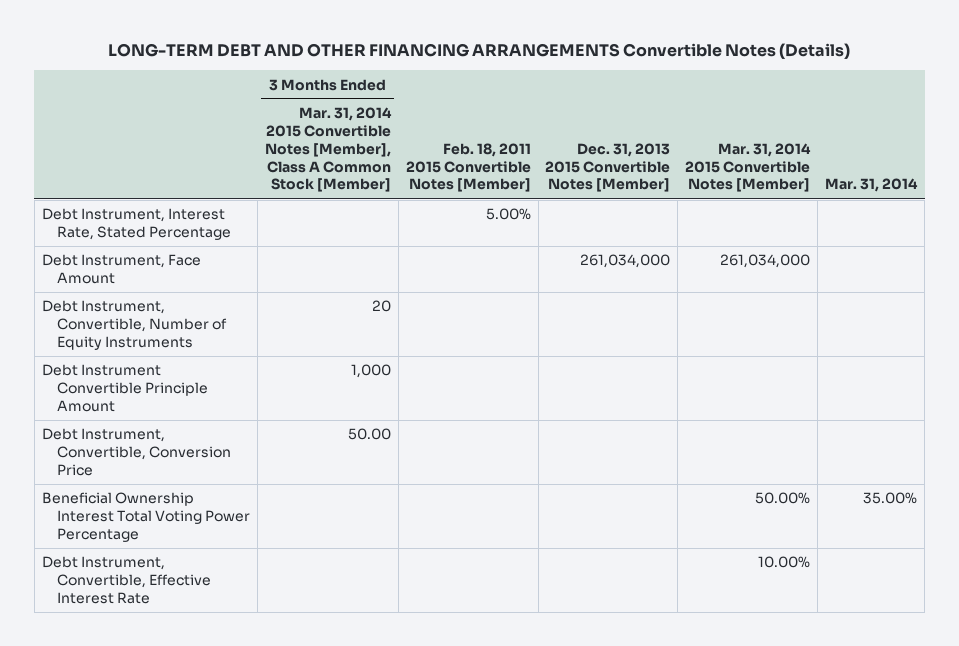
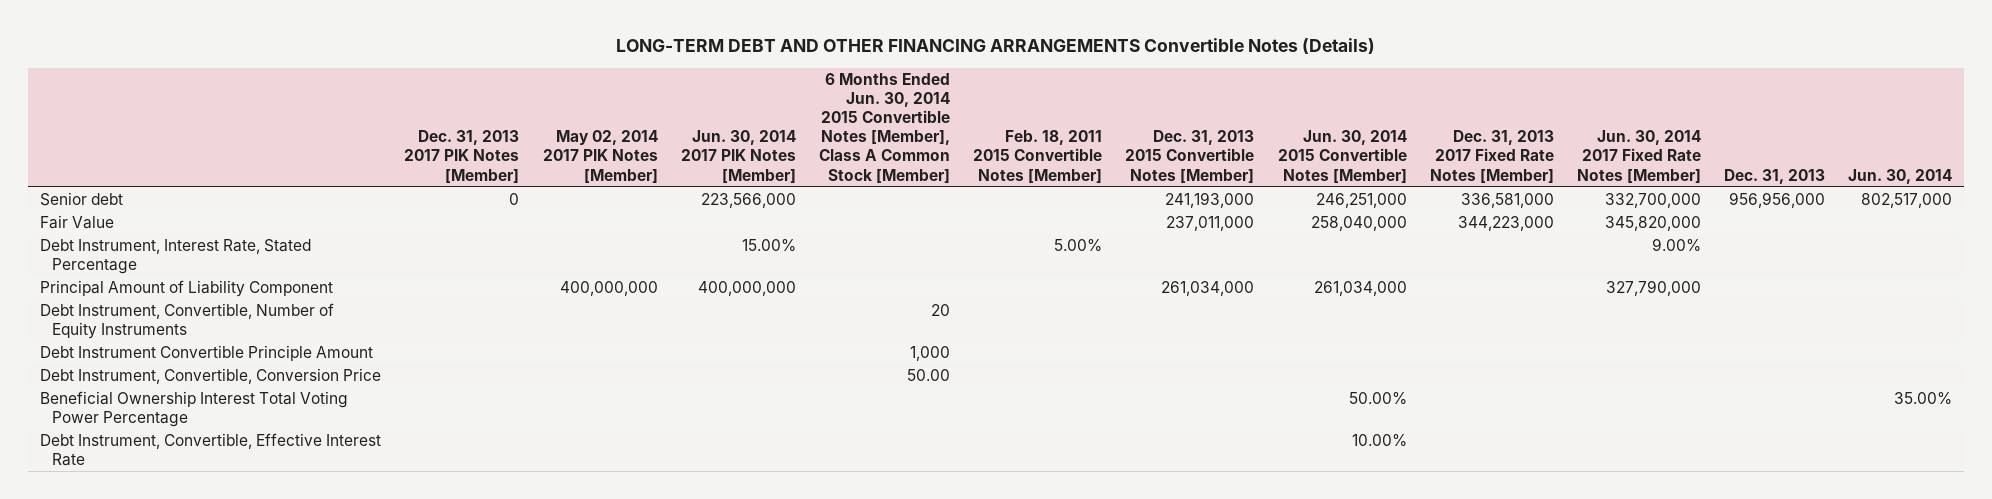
- | 3 Months Ended Mar. 31, 2014 2015 Convertible Notes [Member], Class A Common Stock [Member] | Feb. 18, 2011 2015 Convertible Notes [Member] | Dec. 31, 2013 2015 Convertible Notes [Member] | Mar. 31, 2014 2015 Convertible Notes [Member] | Mar. 31, 2014
+ | Dec. 31, 2013 2017 PIK Notes [Member] | May 02, 2014 2017 PIK Notes [Member] | Jun. 30, 2014 2017 PIK Notes [Member] | 6 Months Ended Jun. 30, 2014 2015 Convertible Notes [Member], Class A Common Stock [Member] | Feb. 18, 2011 2015 Convertible Notes [Member] | Dec. 31, 2013 2015 Convertible Notes [Member] | Jun. 30, 2014 2015 Convertible Notes [Member] | Dec. 31, 2013 2017 Fixed Rate Notes [Member] | Jun. 30, 2014 2017 Fixed Rate Notes [Member] | Dec. 31, 2013 | Jun. 30, 2014
+ Senior debt | 0 | | 223,566,000 | | | 241,193,000 | 246,251,000 | 336,581,000 | 332,700,000 | 956,956,000 | 802,517,000
+ Fair Value | | | | | | 237,011,000 | 258,040,000 | 344,223,000 | 345,820,000 | |
- Debt Instrument, Face Amount | | | 261,034,000 | 261,034,000 |
+ Principal Amount of Liability Component | | 400,000,000 | 400,000,000 | | | 261,034,000 | 261,034,000 | | 327,790,000 | |

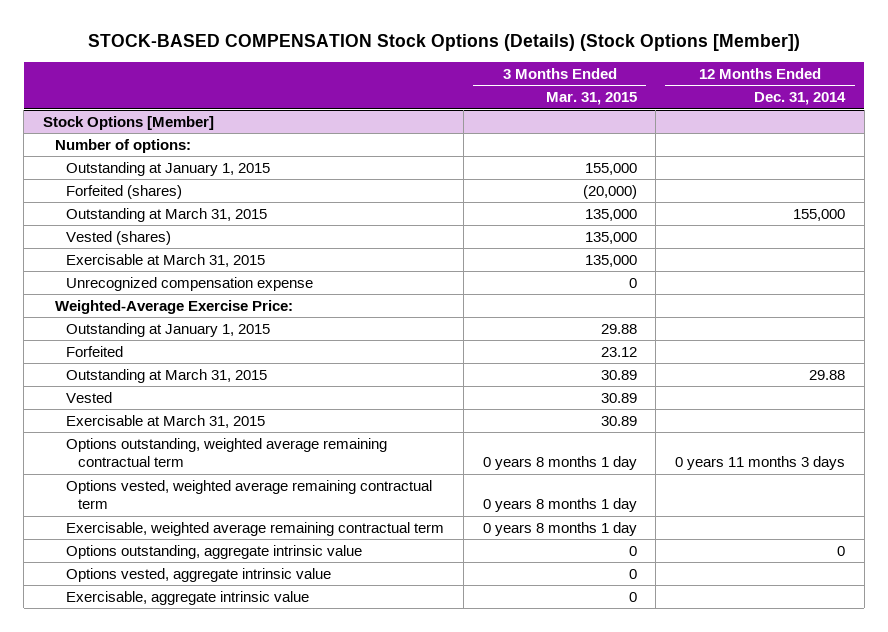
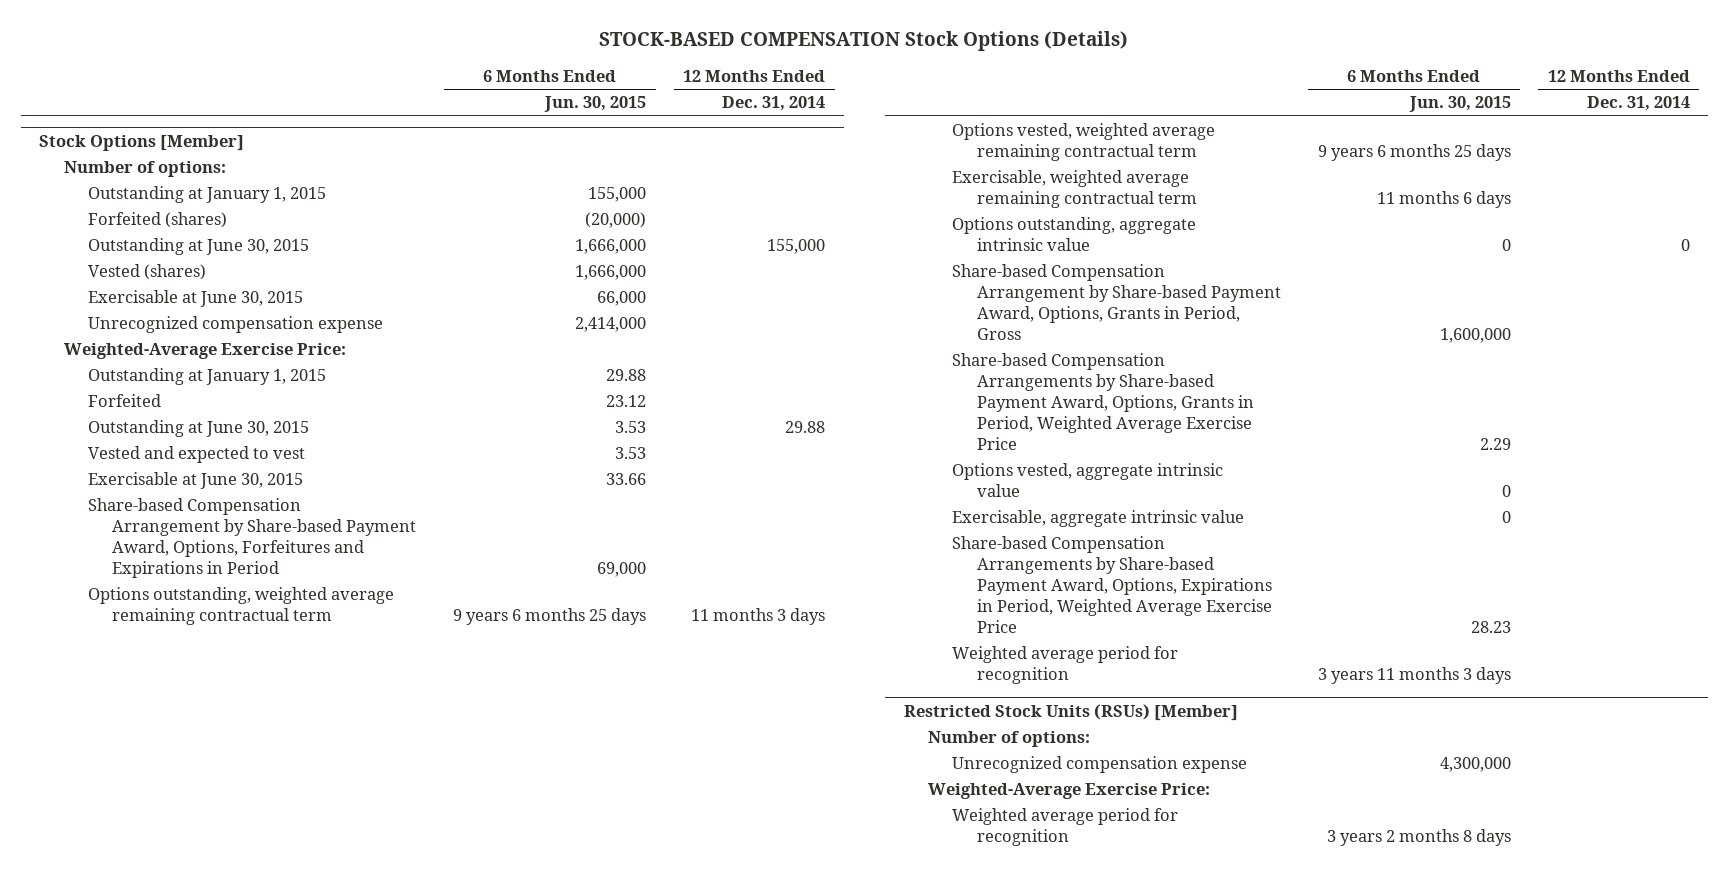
- STOCK-BASED COMPENSATION Stock Options (Details) (Stock Options [Member])
+ STOCK-BASED COMPENSATION Stock Options (Details)
- | 3 Months Ended Mar. 31, 2015 | 12 Months Ended Dec. 31, 2014
+ | 6 Months Ended Jun. 30, 2015 | 12 Months Ended Dec. 31, 2014
@ Stock Options [Member]
- Outstanding at March 31, 2015 | 135,000 | 155,000
+ Outstanding at June 30, 2015 | 1,666,000 | 155,000
- Exercisable at March 31, 2015 | 135,000 |
+ Exercisable at June 30, 2015 | 66,000 |
- Outstanding at March 31, 2015 | 30.89 | 29.88
- Vested | 30.89 |
- Exercisable at March 31, 2015 | 30.89 |
- Options outstanding, weighted average remaining contractual term | 0 years 8 months 1 day | 0 years 11 months 3 days
+ Outstanding at June 30, 2015 | 3.53 | 29.88
+ Vested and expected to vest | 3.53 |
+ Exercisable at June 30, 2015 | 33.66 |
+ Share-based Compensation Arrangement by Share-based Payment Award, Options, Forfeitures and Expirations in Period | 69,000 |
+ Options outstanding, weighted average remaining contractual term | 9 years 6 months 25 days | 11 months 3 days
+ Share-based Compensation Arrangement by Share-based Payment Award, Options, Grants in Period, Gross | 1,600,000 |
+ Share-based Compensation Arrangements by Share-based Payment Award, Options, Grants in Period, Weighted Average Exercise Price | 2.29 |
+ Share-based Compensation Arrangements by Share-based Payment Award, Options, Expirations in Period, Weighted Average Exercise Price | 28.23 |
+ Weighted average period for recognition | 3 years 11 months 3 days |
+ Restricted Stock Units (RSUs) [Member]
+ Number of options:
+ Unrecognized compensation expense | 4,300,000 |
+ Weighted-Average Exercise Price:
+ Weighted average period for recognition | 3 years 2 months 8 days |

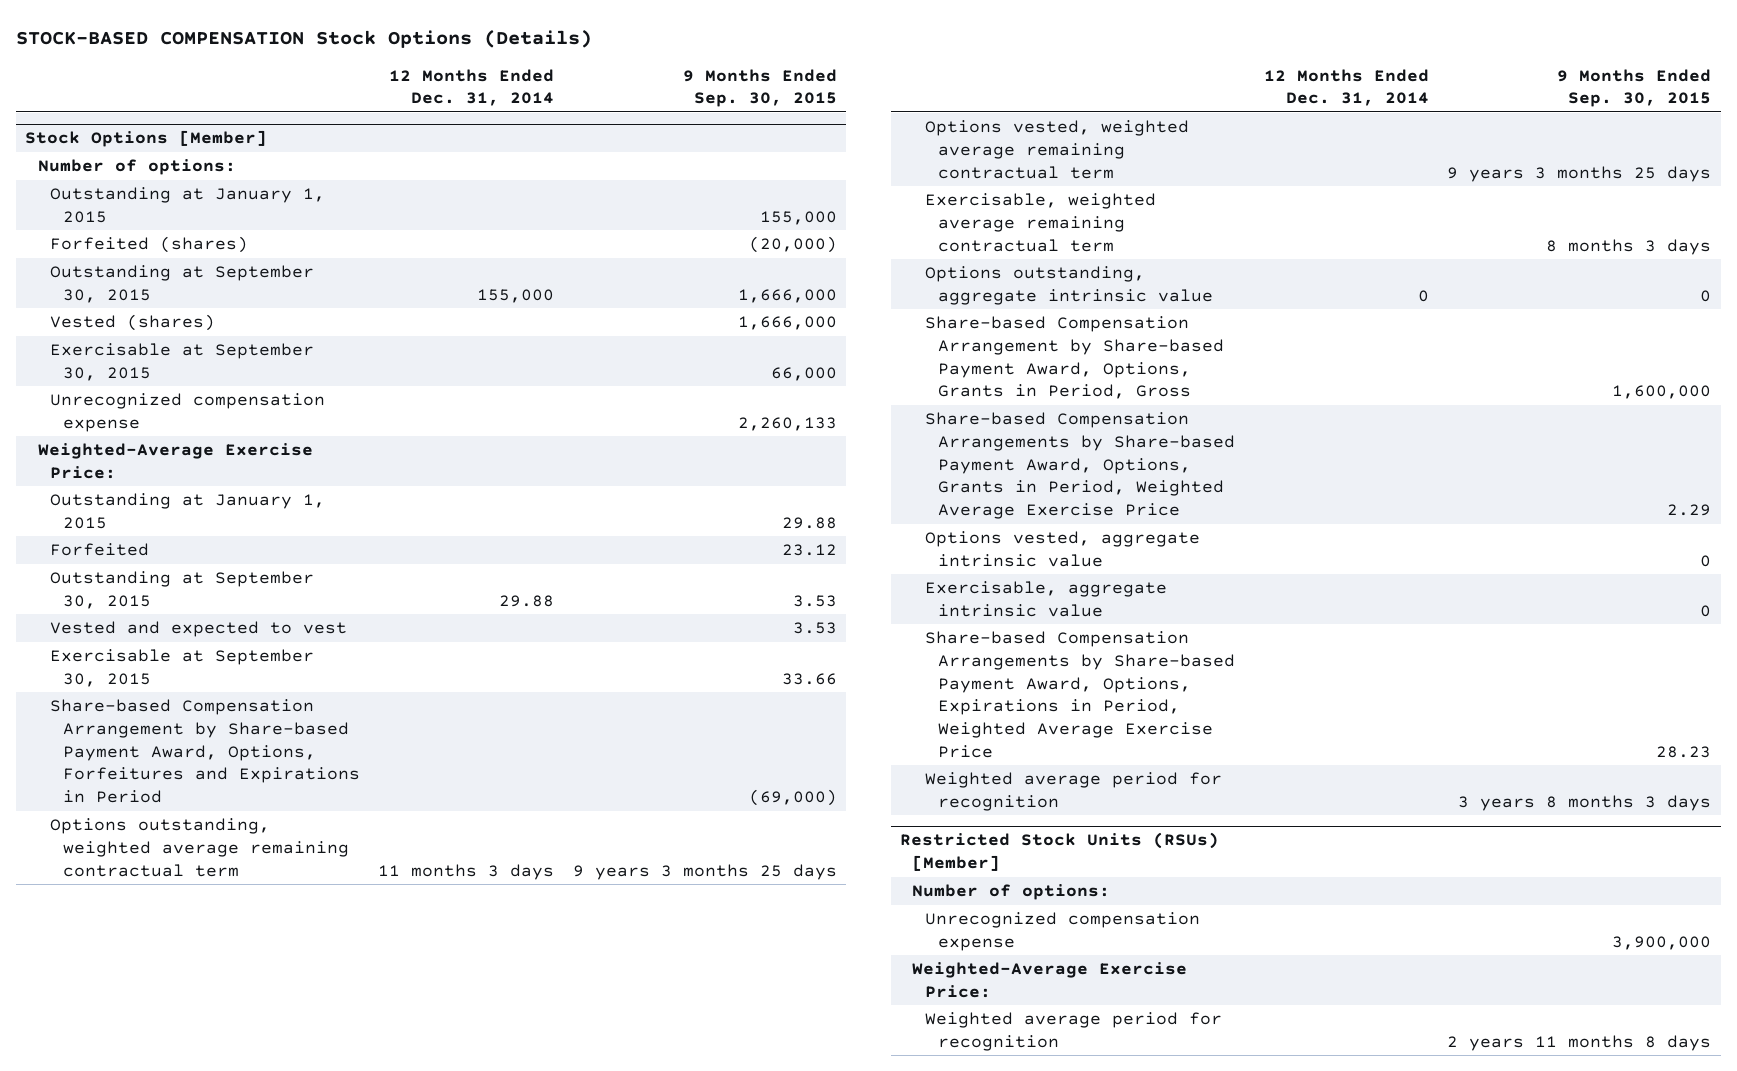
- | 6 Months Ended Jun. 30, 2015 | 12 Months Ended Dec. 31, 2014
+ | 12 Months Ended Dec. 31, 2014 | 9 Months Ended Sep. 30, 2015
@ Stock Options [Member]
- Outstanding at June 30, 2015 | 1,666,000 | 155,000
+ Outstanding at September 30, 2015 | 155,000 | 1,666,000
- Exercisable at June 30, 2015 | 66,000 |
+ Exercisable at September 30, 2015 | | 66,000
- Outstanding at June 30, 2015 | 3.53 | 29.88
+ Outstanding at September 30, 2015 | 29.88 | 3.53
- Exercisable at June 30, 2015 | 33.66 |
+ Exercisable at September 30, 2015 | | 33.66

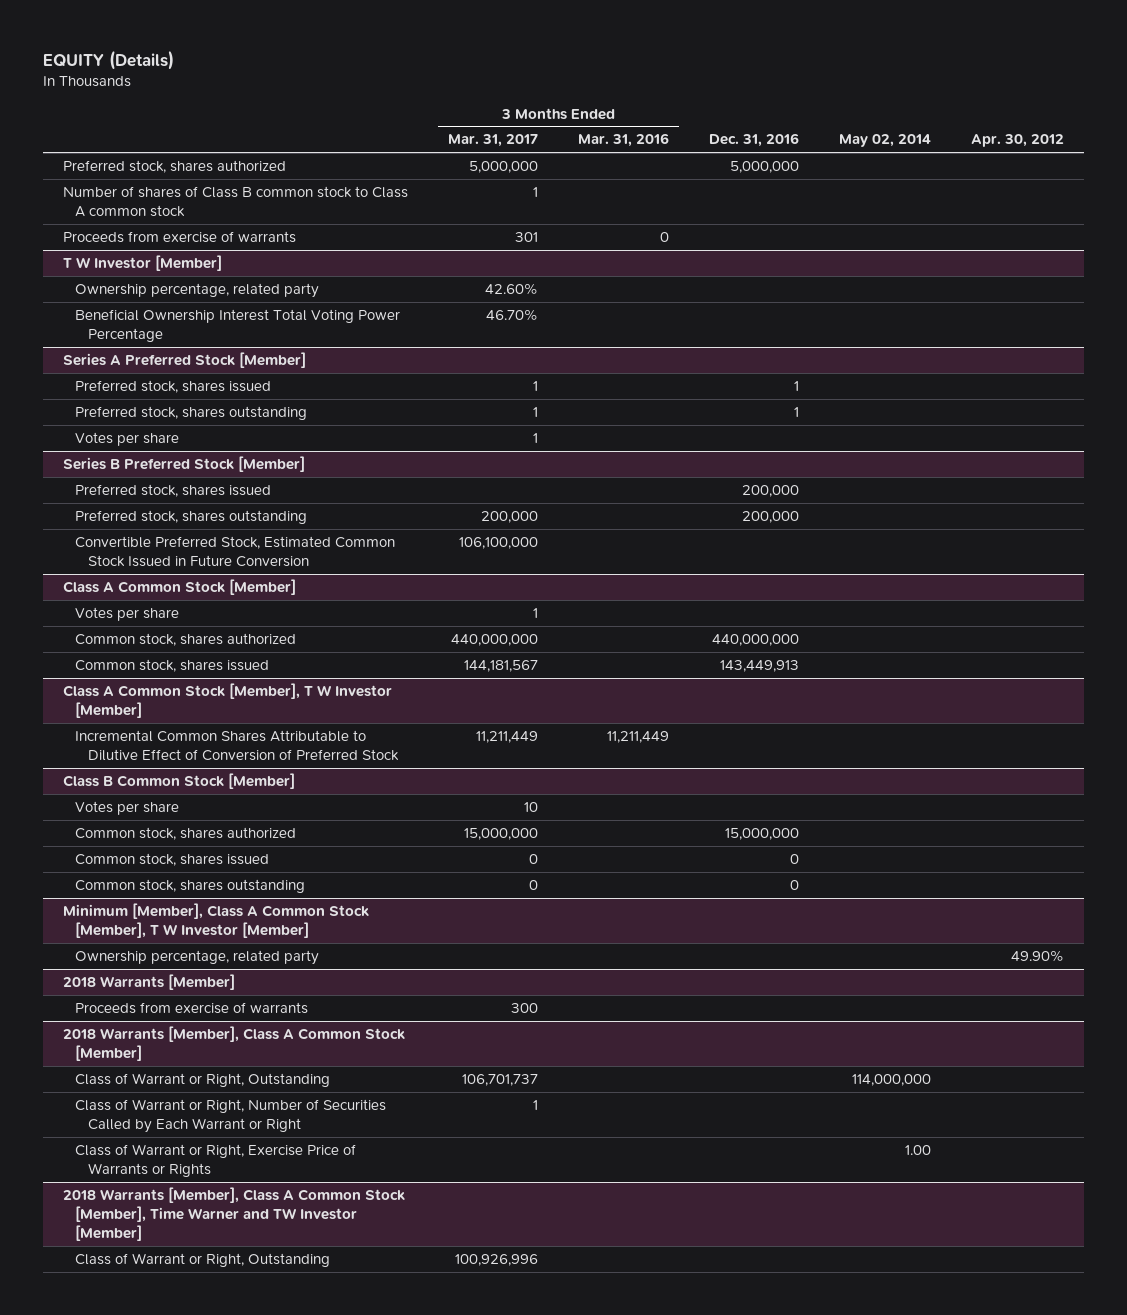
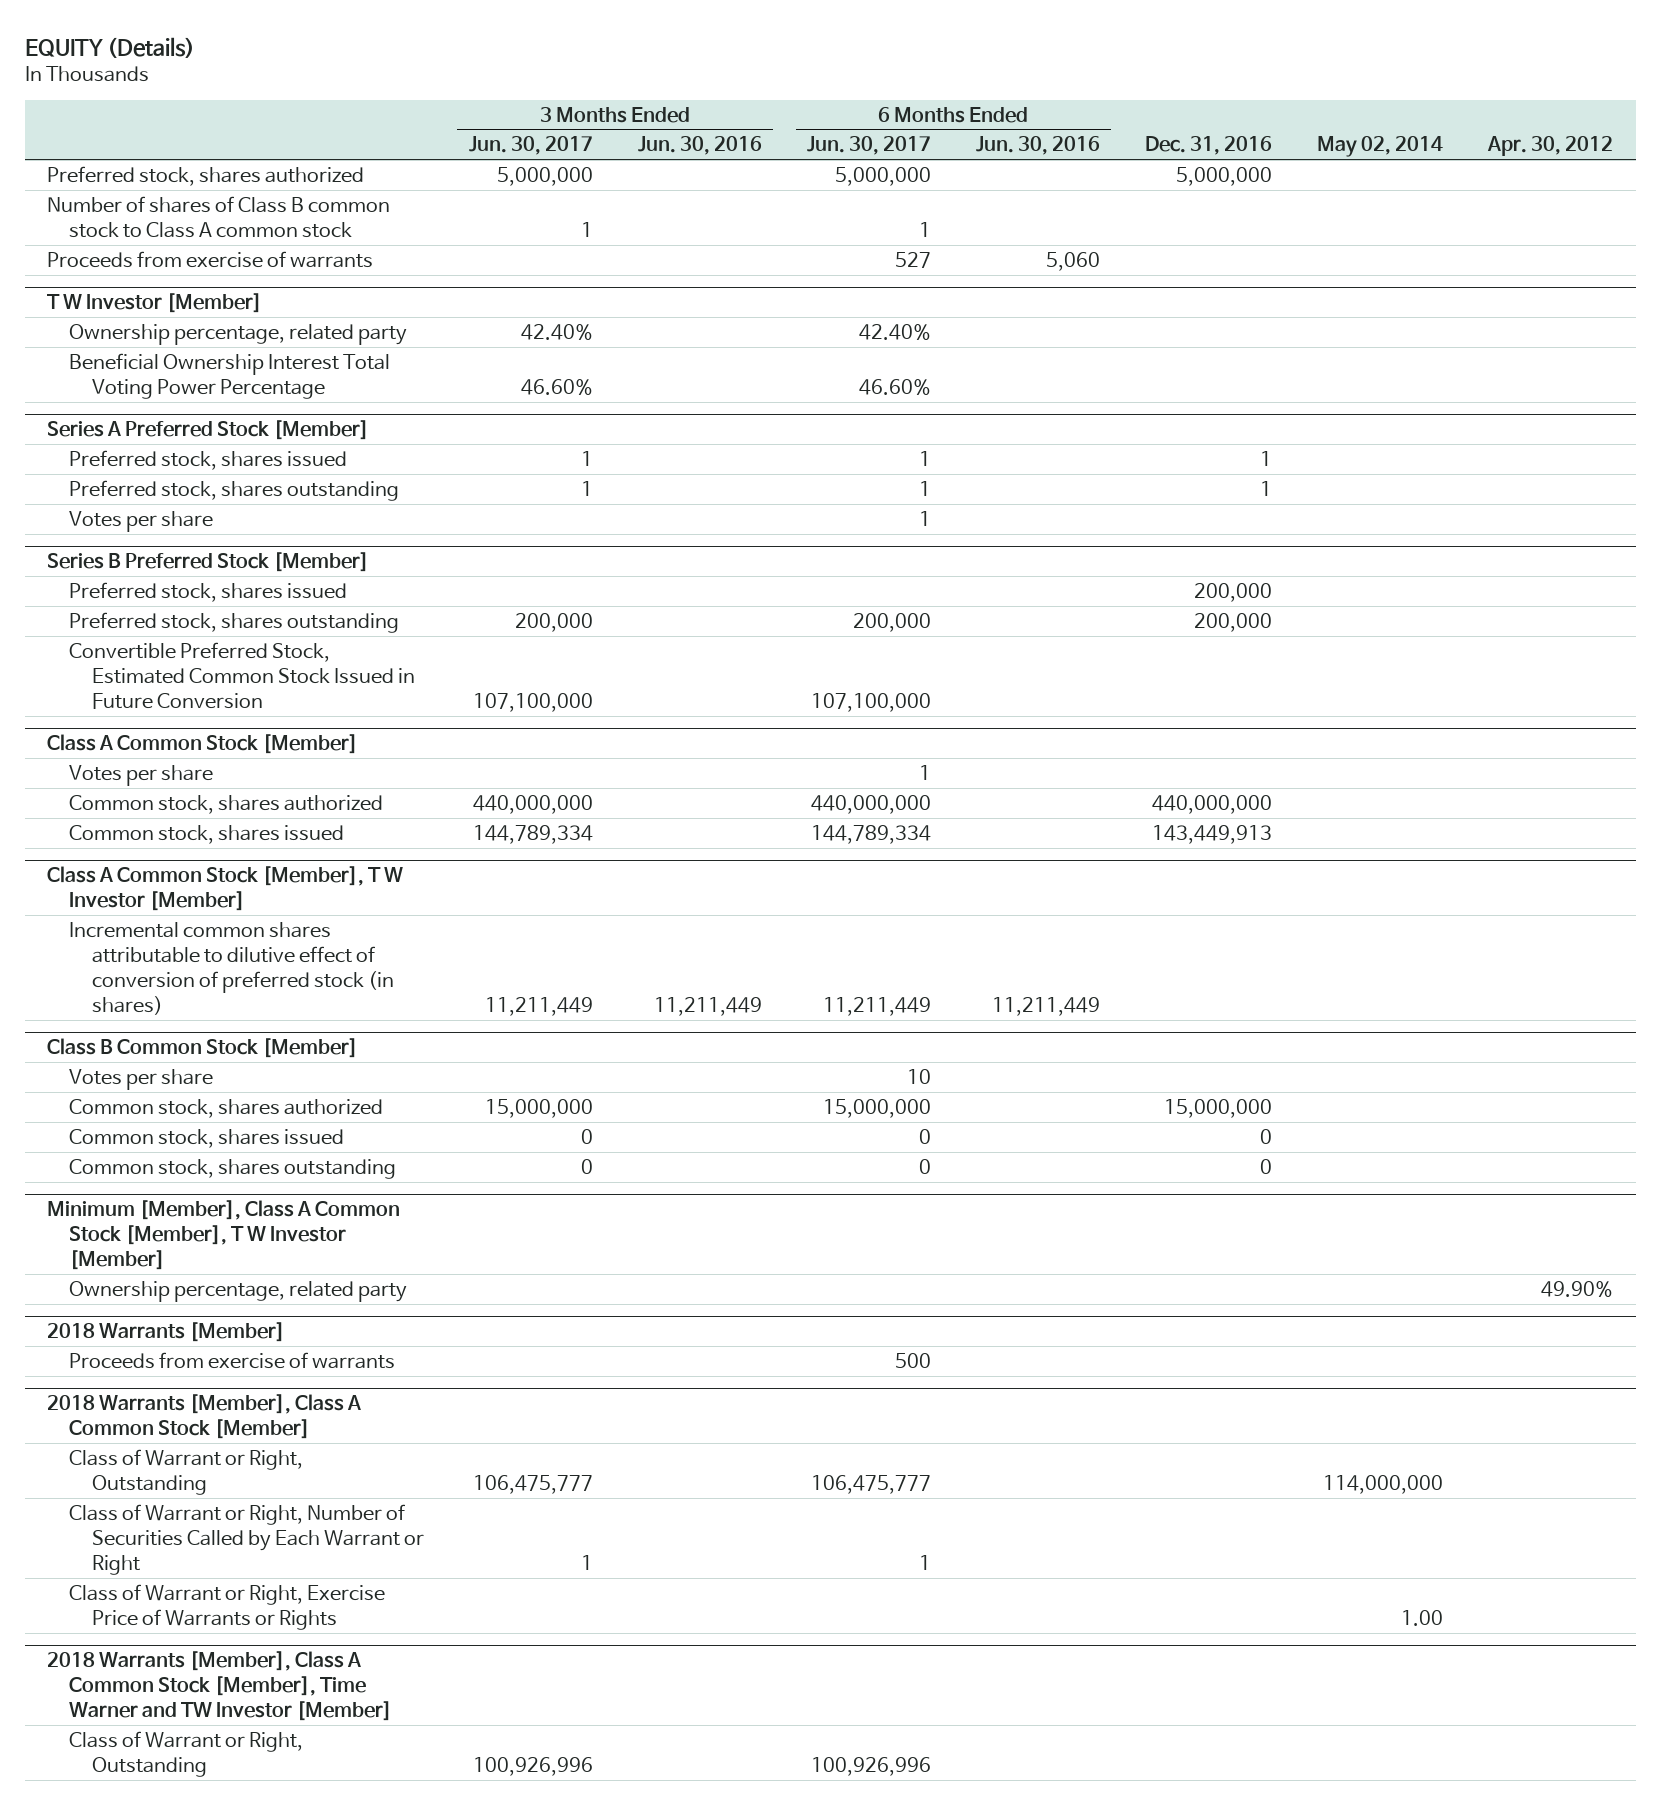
- | 3 Months Ended Mar. 31, 2017 | 3 Months Ended Mar. 31, 2016 | Dec. 31, 2016 | May 02, 2014 | Apr. 30, 2012
+ | 3 Months Ended Jun. 30, 2017 | 3 Months Ended Jun. 30, 2016 | 6 Months Ended Jun. 30, 2017 | 6 Months Ended Jun. 30, 2016 | Dec. 31, 2016 | May 02, 2014 | Apr. 30, 2012
@ Class A Common Stock [Member], T W Investor [Member]
- Incremental Common Shares Attributable to Dilutive Effect of Conversion of Preferred Stock | 11,211,449 | 11,211,449 | | |
+ Incremental common shares attributable to dilutive effect of conversion of preferred stock (in shares) | 11,211,449 | 11,211,449 | 11,211,449 | 11,211,449 | | |

